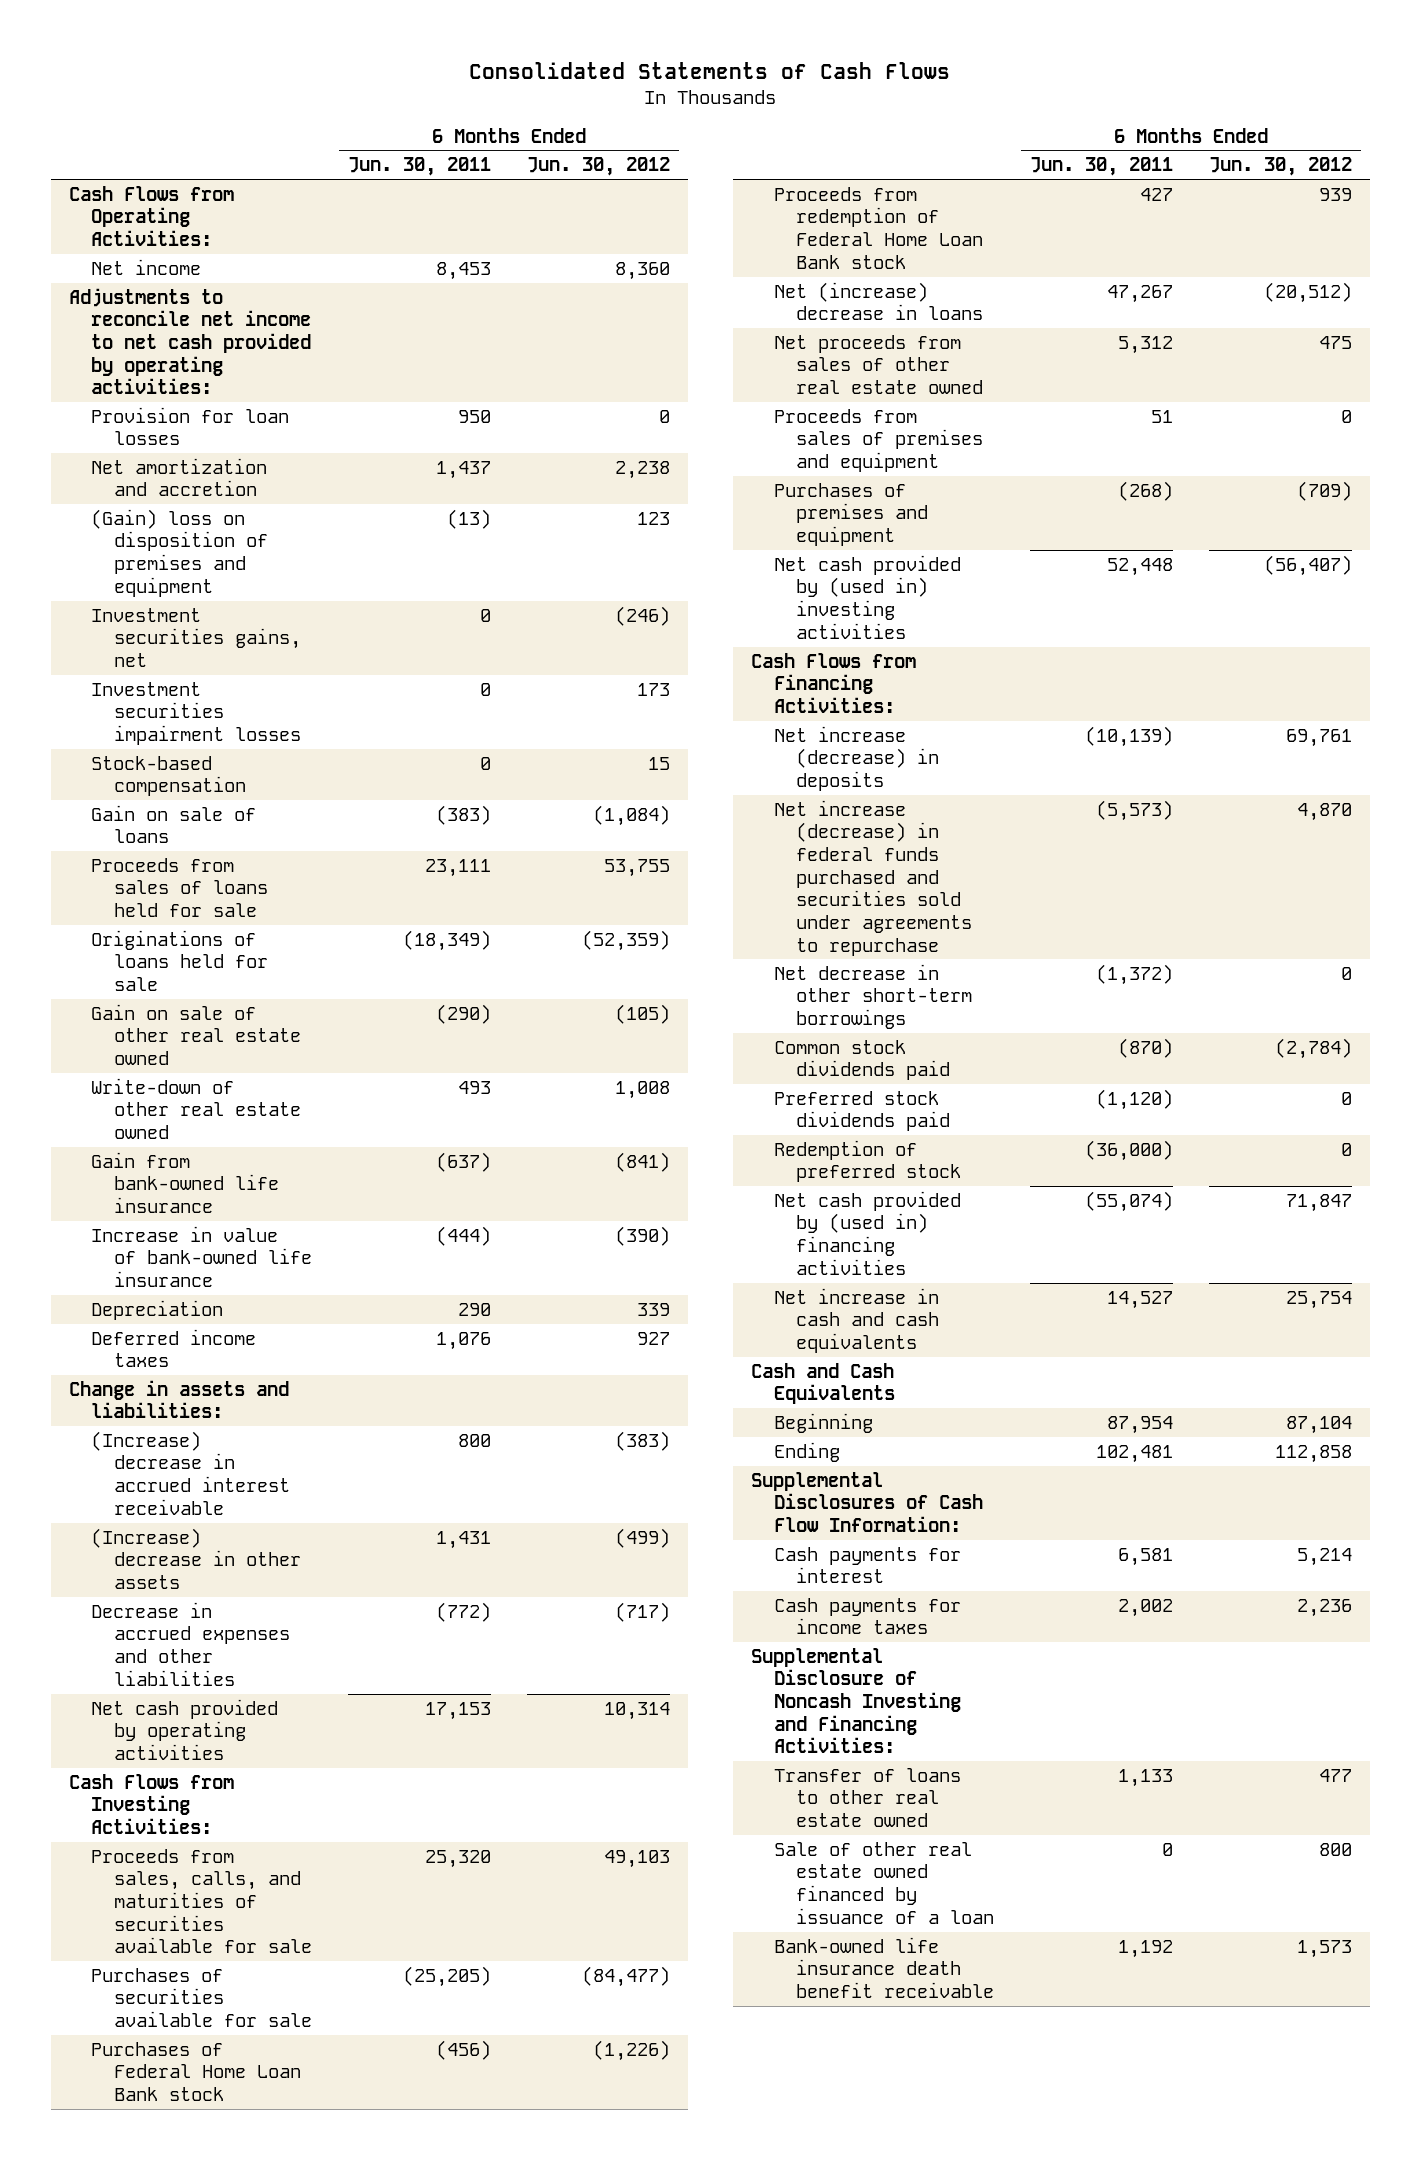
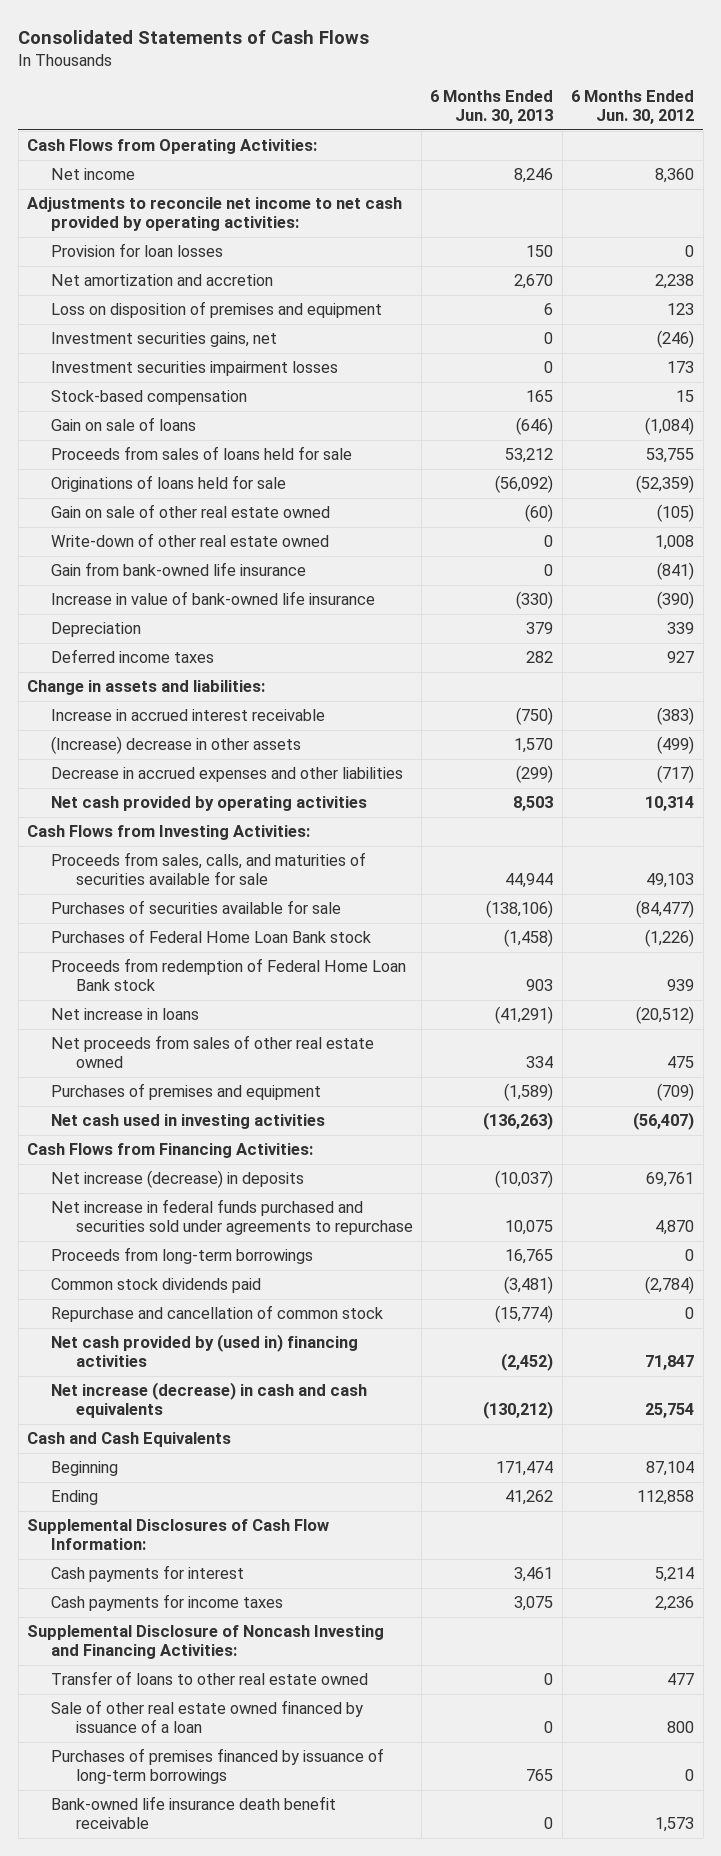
- | 6 Months Ended Jun. 30, 2011 | 6 Months Ended Jun. 30, 2012
+ | 6 Months Ended Jun. 30, 2013 | 6 Months Ended Jun. 30, 2012
- (Gain) loss on disposition of premises and equipment | (13) | 123
+ Loss on disposition of premises and equipment | 6 | 123
- (Increase) decrease in accrued interest receivable | 800 | (383)
+ Increase in accrued interest receivable | (750) | (383)
- Net (increase) decrease in loans | 47,267 | (20,512)
+ Net increase in loans | (41,291) | (20,512)
- Proceeds from sales of premises and equipment | 51 | 0
- Net cash provided by (used in) investing activities | 52,448 | (56,407)
+ Net cash used in investing activities | (136,263) | (56,407)
- Net increase (decrease) in federal funds purchased and securities sold under agreements to repurchase | (5,573) | 4,870
- Net decrease in other short-term borrowings | (1,372) | 0
+ Net increase in federal funds purchased and securities sold under agreements to repurchase | 10,075 | 4,870
+ Proceeds from long-term borrowings | 16,765 | 0
- Preferred stock dividends paid | (1,120) | 0
- Redemption of preferred stock | (36,000) | 0
+ Repurchase and cancellation of common stock | (15,774) | 0
- Net increase in cash and cash equivalents | 14,527 | 25,754
+ Net increase (decrease) in cash and cash equivalents | (130,212) | 25,754
+ Purchases of premises financed by issuance of long-term borrowings | 765 | 0

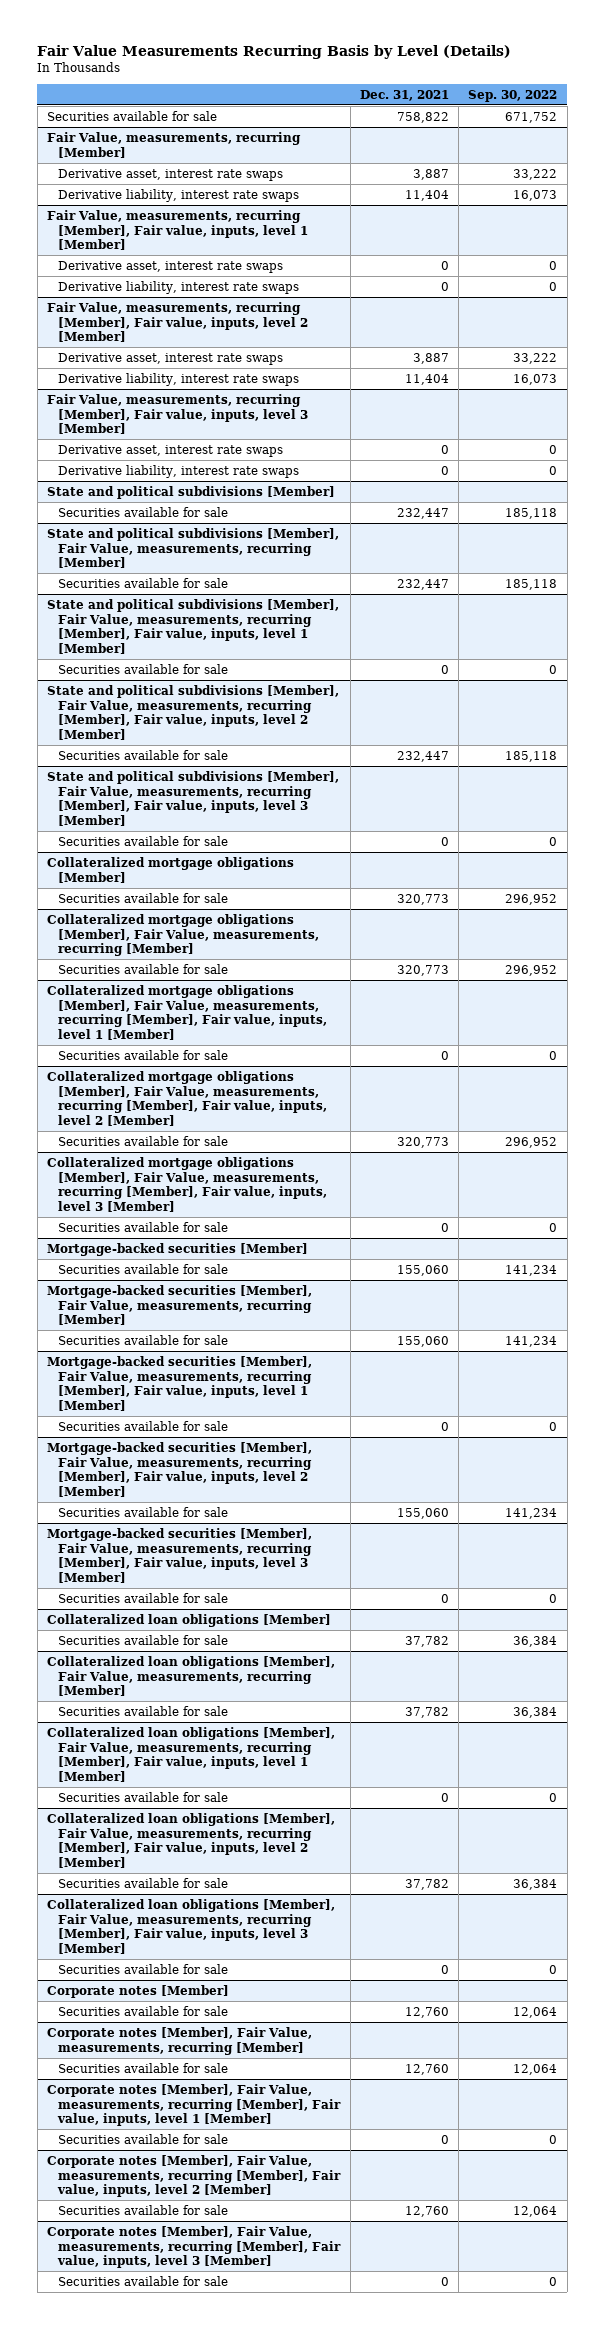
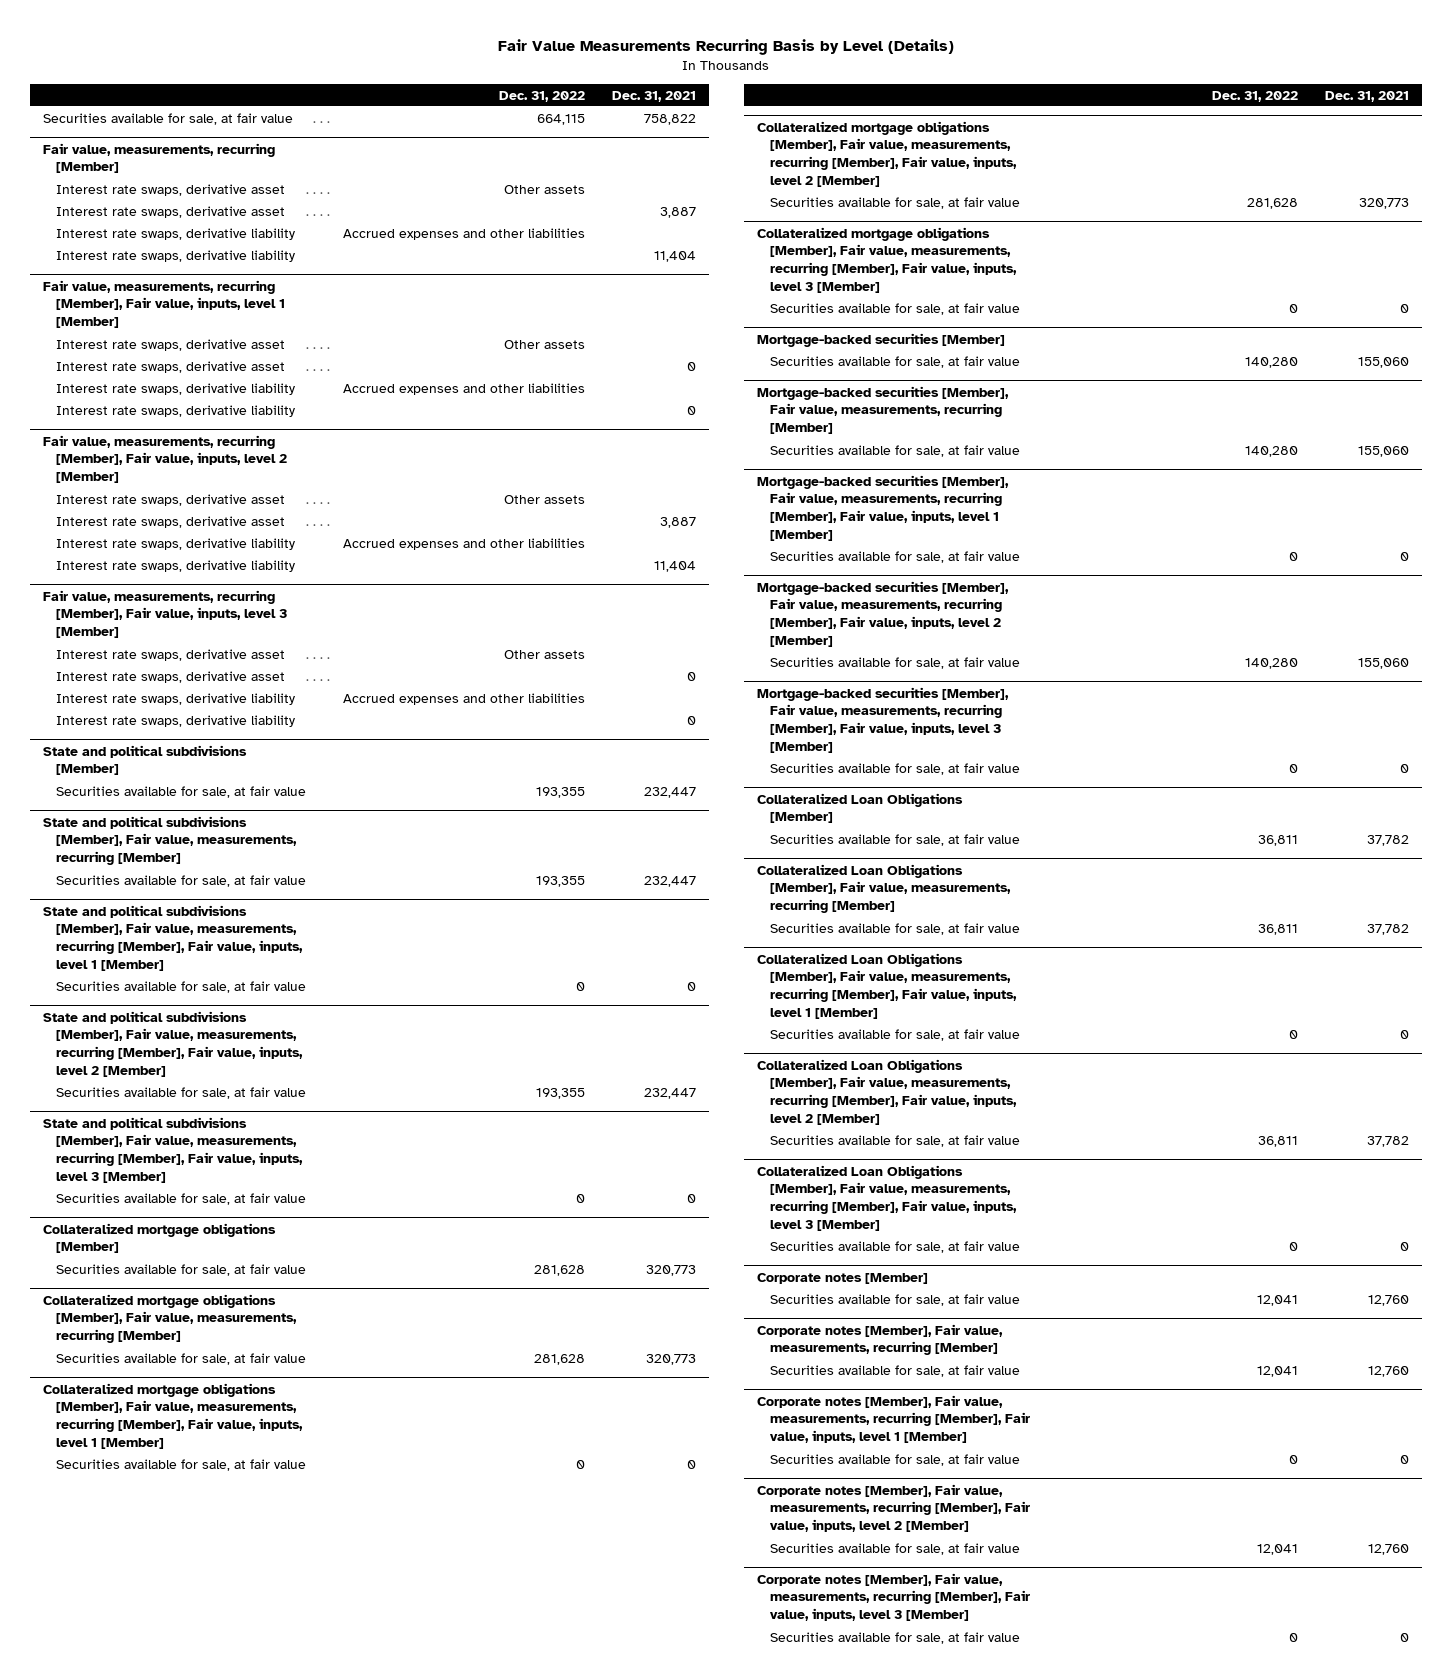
- | Dec. 31, 2021 | Sep. 30, 2022
+ | Dec. 31, 2022 | Dec. 31, 2021
- Securities available for sale | 758,822 | 671,752
- Fair Value, measurements, recurring [Member]
- Derivative asset, interest rate swaps | 3,887 | 33,222
- Derivative liability, interest rate swaps | 11,404 | 16,073
- Fair Value, measurements, recurring [Member], Fair value, inputs, level 1 [Member]
- Derivative asset, interest rate swaps | 0 | 0
- Derivative liability, interest rate swaps | 0 | 0
- Fair Value, measurements, recurring [Member], Fair value, inputs, level 2 [Member]
- Derivative asset, interest rate swaps | 3,887 | 33,222
- Derivative liability, interest rate swaps | 11,404 | 16,073
- Fair Value, measurements, recurring [Member], Fair value, inputs, level 3 [Member]
- Derivative asset, interest rate swaps | 0 | 0
- Derivative liability, interest rate swaps | 0 | 0
+ Securities available for sale, at fair value | 664,115 | 758,822
+ Fair value, measurements, recurring [Member]
+ Interest rate swaps, derivative asset | Other assets |
+ Interest rate swaps, derivative asset | | 3,887
+ Interest rate swaps, derivative liability | Accrued expenses and other liabilities |
+ Interest rate swaps, derivative liability | | 11,404
+ Fair value, measurements, recurring [Member], Fair value, inputs, level 1 [Member]
+ Interest rate swaps, derivative asset | Other assets |
+ Interest rate swaps, derivative asset | | 0
+ Interest rate swaps, derivative liability | Accrued expenses and other liabilities |
+ Interest rate swaps, derivative liability | | 0
+ Fair value, measurements, recurring [Member], Fair value, inputs, level 2 [Member]
+ Interest rate swaps, derivative asset | Other assets |
+ Interest rate swaps, derivative asset | | 3,887
+ Interest rate swaps, derivative liability | Accrued expenses and other liabilities |
+ Interest rate swaps, derivative liability | | 11,404
+ Fair value, measurements, recurring [Member], Fair value, inputs, level 3 [Member]
+ Interest rate swaps, derivative asset | Other assets |
+ Interest rate swaps, derivative asset | | 0
+ Interest rate swaps, derivative liability | Accrued expenses and other liabilities |
+ Interest rate swaps, derivative liability | | 0
@ State and political subdivisions [Member]
- Securities available for sale | 232,447 | 185,118
- State and political subdivisions [Member], Fair Value, measurements, recurring [Member]
- Securities available for sale | 232,447 | 185,118
- State and political subdivisions [Member], Fair Value, measurements, recurring [Member], Fair value, inputs, level 1 [Member]
- Securities available for sale | 0 | 0
- State and political subdivisions [Member], Fair Value, measurements, recurring [Member], Fair value, inputs, level 2 [Member]
- Securities available for sale | 232,447 | 185,118
- State and political subdivisions [Member], Fair Value, measurements, recurring [Member], Fair value, inputs, level 3 [Member]
- Securities available for sale | 0 | 0
@ State and political subdivisions [Member]
+ Securities available for sale, at fair value | 193,355 | 232,447
+ State and political subdivisions [Member], Fair value, measurements, recurring [Member]
+ Securities available for sale, at fair value | 193,355 | 232,447
+ State and political subdivisions [Member], Fair value, measurements, recurring [Member], Fair value, inputs, level 1 [Member]
+ Securities available for sale, at fair value | 0 | 0
+ State and political subdivisions [Member], Fair value, measurements, recurring [Member], Fair value, inputs, level 2 [Member]
+ Securities available for sale, at fair value | 193,355 | 232,447
+ State and political subdivisions [Member], Fair value, measurements, recurring [Member], Fair value, inputs, level 3 [Member]
+ Securities available for sale, at fair value | 0 | 0
@ Collateralized mortgage obligations [Member]
- Securities available for sale | 320,773 | 296,952
- Collateralized mortgage obligations [Member], Fair Value, measurements, recurring [Member]
- Securities available for sale | 320,773 | 296,952
- Collateralized mortgage obligations [Member], Fair Value, measurements, recurring [Member], Fair value, inputs, level 1 [Member]
- Securities available for sale | 0 | 0
- Collateralized mortgage obligations [Member], Fair Value, measurements, recurring [Member], Fair value, inputs, level 2 [Member]
- Securities available for sale | 320,773 | 296,952
- Collateralized mortgage obligations [Member], Fair Value, measurements, recurring [Member], Fair value, inputs, level 3 [Member]
- Securities available for sale | 0 | 0
@ Collateralized mortgage obligations [Member]
+ Securities available for sale, at fair value | 281,628 | 320,773
+ Collateralized mortgage obligations [Member], Fair value, measurements, recurring [Member]
+ Securities available for sale, at fair value | 281,628 | 320,773
+ Collateralized mortgage obligations [Member], Fair value, measurements, recurring [Member], Fair value, inputs, level 1 [Member]
+ Securities available for sale, at fair value | 0 | 0
+ Collateralized mortgage obligations [Member], Fair value, measurements, recurring [Member], Fair value, inputs, level 2 [Member]
+ Securities available for sale, at fair value | 281,628 | 320,773
+ Collateralized mortgage obligations [Member], Fair value, measurements, recurring [Member], Fair value, inputs, level 3 [Member]
+ Securities available for sale, at fair value | 0 | 0
@ Mortgage-backed securities [Member]
- Securities available for sale | 155,060 | 141,234
- Mortgage-backed securities [Member], Fair Value, measurements, recurring [Member]
- Securities available for sale | 155,060 | 141,234
- Mortgage-backed securities [Member], Fair Value, measurements, recurring [Member], Fair value, inputs, level 1 [Member]
- Securities available for sale | 0 | 0
- Mortgage-backed securities [Member], Fair Value, measurements, recurring [Member], Fair value, inputs, level 2 [Member]
- Securities available for sale | 155,060 | 141,234
- Mortgage-backed securities [Member], Fair Value, measurements, recurring [Member], Fair value, inputs, level 3 [Member]
- Securities available for sale | 0 | 0
- Collateralized loan obligations [Member]
- Securities available for sale | 37,782 | 36,384
- Collateralized loan obligations [Member], Fair Value, measurements, recurring [Member]
- Securities available for sale | 37,782 | 36,384
- Collateralized loan obligations [Member], Fair Value, measurements, recurring [Member], Fair value, inputs, level 1 [Member]
- Securities available for sale | 0 | 0
- Collateralized loan obligations [Member], Fair Value, measurements, recurring [Member], Fair value, inputs, level 2 [Member]
- Securities available for sale | 37,782 | 36,384
- Collateralized loan obligations [Member], Fair Value, measurements, recurring [Member], Fair value, inputs, level 3 [Member]
- Securities available for sale | 0 | 0
@ Mortgage-backed securities [Member]
+ Securities available for sale, at fair value | 140,280 | 155,060
+ Mortgage-backed securities [Member], Fair value, measurements, recurring [Member]
+ Securities available for sale, at fair value | 140,280 | 155,060
+ Mortgage-backed securities [Member], Fair value, measurements, recurring [Member], Fair value, inputs, level 1 [Member]
+ Securities available for sale, at fair value | 0 | 0
+ Mortgage-backed securities [Member], Fair value, measurements, recurring [Member], Fair value, inputs, level 2 [Member]
+ Securities available for sale, at fair value | 140,280 | 155,060
+ Mortgage-backed securities [Member], Fair value, measurements, recurring [Member], Fair value, inputs, level 3 [Member]
+ Securities available for sale, at fair value | 0 | 0
+ Collateralized Loan Obligations [Member]
+ Securities available for sale, at fair value | 36,811 | 37,782
+ Collateralized Loan Obligations [Member], Fair value, measurements, recurring [Member]
+ Securities available for sale, at fair value | 36,811 | 37,782
+ Collateralized Loan Obligations [Member], Fair value, measurements, recurring [Member], Fair value, inputs, level 1 [Member]
+ Securities available for sale, at fair value | 0 | 0
+ Collateralized Loan Obligations [Member], Fair value, measurements, recurring [Member], Fair value, inputs, level 2 [Member]
+ Securities available for sale, at fair value | 36,811 | 37,782
+ Collateralized Loan Obligations [Member], Fair value, measurements, recurring [Member], Fair value, inputs, level 3 [Member]
+ Securities available for sale, at fair value | 0 | 0
@ Corporate notes [Member]
- Securities available for sale | 12,760 | 12,064
- Corporate notes [Member], Fair Value, measurements, recurring [Member]
- Securities available for sale | 12,760 | 12,064
- Corporate notes [Member], Fair Value, measurements, recurring [Member], Fair value, inputs, level 1 [Member]
- Securities available for sale | 0 | 0
- Corporate notes [Member], Fair Value, measurements, recurring [Member], Fair value, inputs, level 2 [Member]
- Securities available for sale | 12,760 | 12,064
- Corporate notes [Member], Fair Value, measurements, recurring [Member], Fair value, inputs, level 3 [Member]
- Securities available for sale | 0 | 0
@ Corporate notes [Member]
+ Securities available for sale, at fair value | 12,041 | 12,760
+ Corporate notes [Member], Fair value, measurements, recurring [Member]
+ Securities available for sale, at fair value | 12,041 | 12,760
+ Corporate notes [Member], Fair value, measurements, recurring [Member], Fair value, inputs, level 1 [Member]
+ Securities available for sale, at fair value | 0 | 0
+ Corporate notes [Member], Fair value, measurements, recurring [Member], Fair value, inputs, level 2 [Member]
+ Securities available for sale, at fair value | 12,041 | 12,760
+ Corporate notes [Member], Fair value, measurements, recurring [Member], Fair value, inputs, level 3 [Member]
+ Securities available for sale, at fair value | 0 | 0

